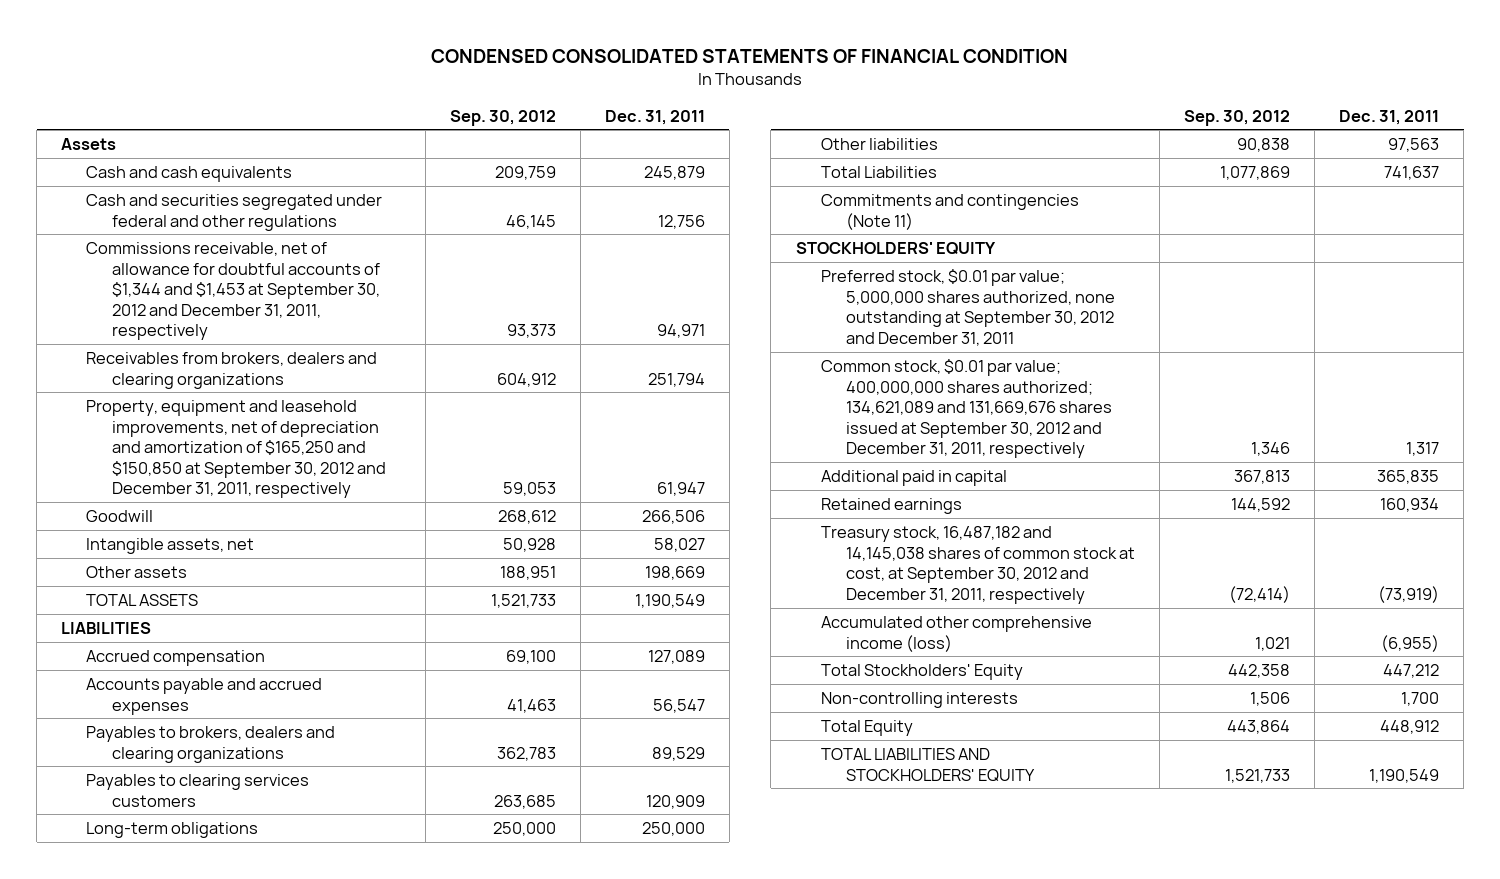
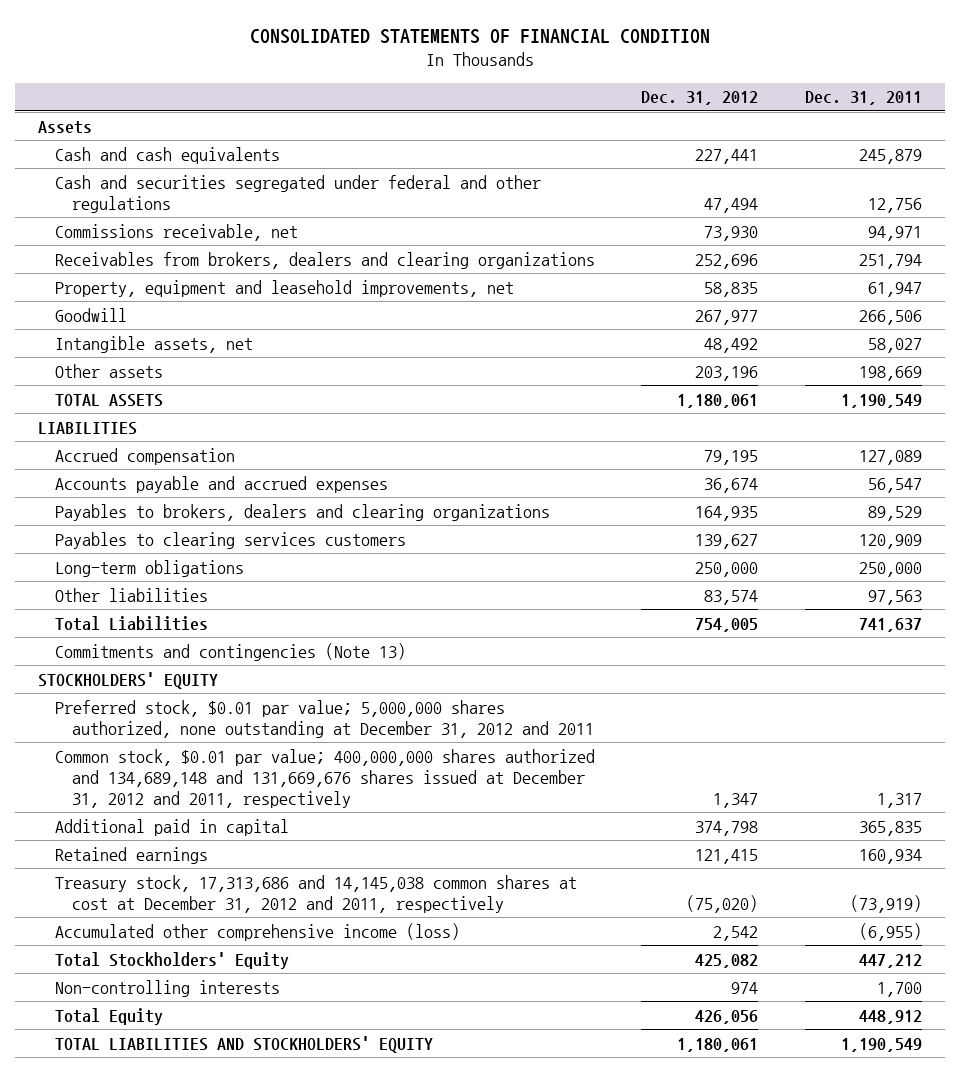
- CONDENSED CONSOLIDATED STATEMENTS OF FINANCIAL CONDITION
+ CONSOLIDATED STATEMENTS OF FINANCIAL CONDITION
- | Sep. 30, 2012 | Dec. 31, 2011
+ | Dec. 31, 2012 | Dec. 31, 2011
- Commissions receivable, net of allowance for doubtful accounts of $1,344 and $1,453 at September 30, 2012 and December 31, 2011, respectively | 93,373 | 94,971
+ Commissions receivable, net | 73,930 | 94,971
- Property, equipment and leasehold improvements, net of depreciation and amortization of $165,250 and $150,850 at September 30, 2012 and December 31, 2011, respectively | 59,053 | 61,947
+ Property, equipment and leasehold improvements, net | 58,835 | 61,947
- Commitments and contingencies (Note 11)
+ Commitments and contingencies (Note 13)
- Preferred stock, $0.01 par value; 5,000,000 shares authorized, none outstanding at September 30, 2012 and December 31, 2011
- Common stock, $0.01 par value; 400,000,000 shares authorized; 134,621,089 and 131,669,676 shares issued at September 30, 2012 and December 31, 2011, respectively | 1,346 | 1,317
+ Preferred stock, $0.01 par value; 5,000,000 shares authorized, none outstanding at December 31, 2012 and 2011
+ Common stock, $0.01 par value; 400,000,000 shares authorized and 134,689,148 and 131,669,676 shares issued at December 31, 2012 and 2011, respectively | 1,347 | 1,317
- Treasury stock, 16,487,182 and 14,145,038 shares of common stock at cost, at September 30, 2012 and December 31, 2011, respectively | (72,414) | (73,919)
+ Treasury stock, 17,313,686 and 14,145,038 common shares at cost at December 31, 2012 and 2011, respectively | (75,020) | (73,919)

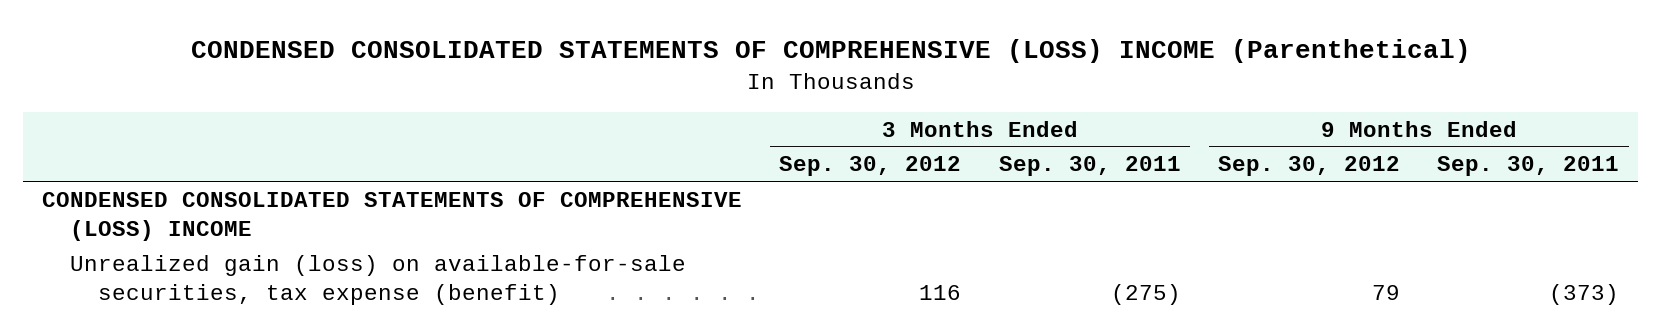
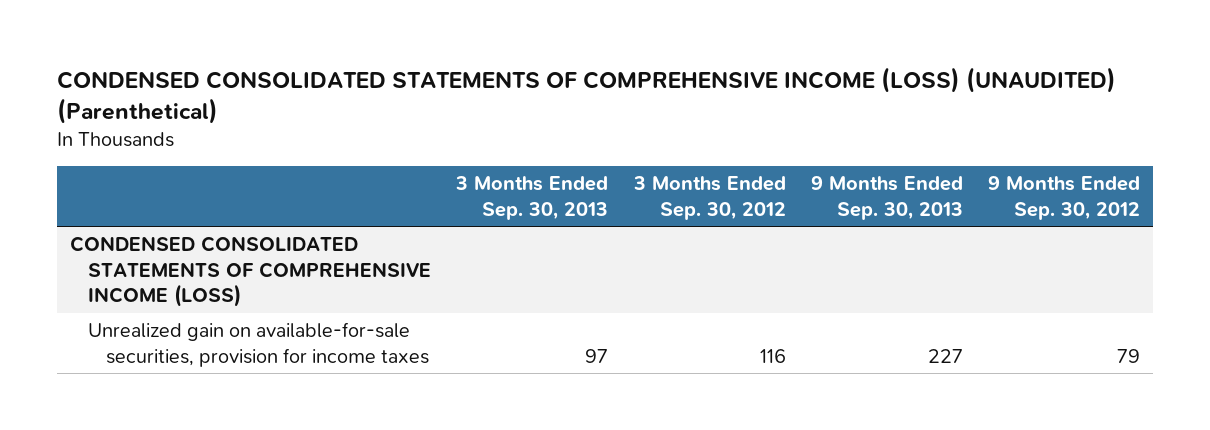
- CONDENSED CONSOLIDATED STATEMENTS OF COMPREHENSIVE (LOSS) INCOME (Parenthetical)
+ CONDENSED CONSOLIDATED STATEMENTS OF COMPREHENSIVE INCOME (LOSS) (UNAUDITED) (Parenthetical)
- | 3 Months Ended Sep. 30, 2012 | 3 Months Ended Sep. 30, 2011 | 9 Months Ended Sep. 30, 2012 | 9 Months Ended Sep. 30, 2011
+ | 3 Months Ended Sep. 30, 2013 | 3 Months Ended Sep. 30, 2012 | 9 Months Ended Sep. 30, 2013 | 9 Months Ended Sep. 30, 2012
- CONDENSED CONSOLIDATED STATEMENTS OF COMPREHENSIVE (LOSS) INCOME
- Unrealized gain (loss) on available-for-sale securities, tax expense (benefit) | 116 | (275) | 79 | (373)
+ CONDENSED CONSOLIDATED STATEMENTS OF COMPREHENSIVE INCOME (LOSS)
+ Unrealized gain on available-for-sale securities, provision for income taxes | 97 | 116 | 227 | 79

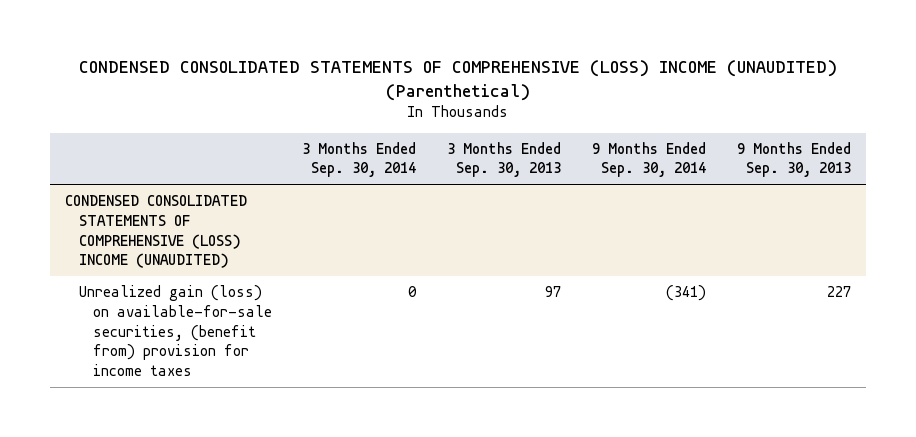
- CONDENSED CONSOLIDATED STATEMENTS OF COMPREHENSIVE INCOME (LOSS) (UNAUDITED) (Parenthetical)
+ CONDENSED CONSOLIDATED STATEMENTS OF COMPREHENSIVE (LOSS) INCOME (UNAUDITED) (Parenthetical)
- | 3 Months Ended Sep. 30, 2013 | 3 Months Ended Sep. 30, 2012 | 9 Months Ended Sep. 30, 2013 | 9 Months Ended Sep. 30, 2012
+ | 3 Months Ended Sep. 30, 2014 | 3 Months Ended Sep. 30, 2013 | 9 Months Ended Sep. 30, 2014 | 9 Months Ended Sep. 30, 2013
- CONDENSED CONSOLIDATED STATEMENTS OF COMPREHENSIVE INCOME (LOSS)
- Unrealized gain on available-for-sale securities, provision for income taxes | 97 | 116 | 227 | 79
+ CONDENSED CONSOLIDATED STATEMENTS OF COMPREHENSIVE (LOSS) INCOME (UNAUDITED)
+ Unrealized gain (loss) on available-for-sale securities, (benefit from) provision for income taxes | 0 | 97 | (341) | 227

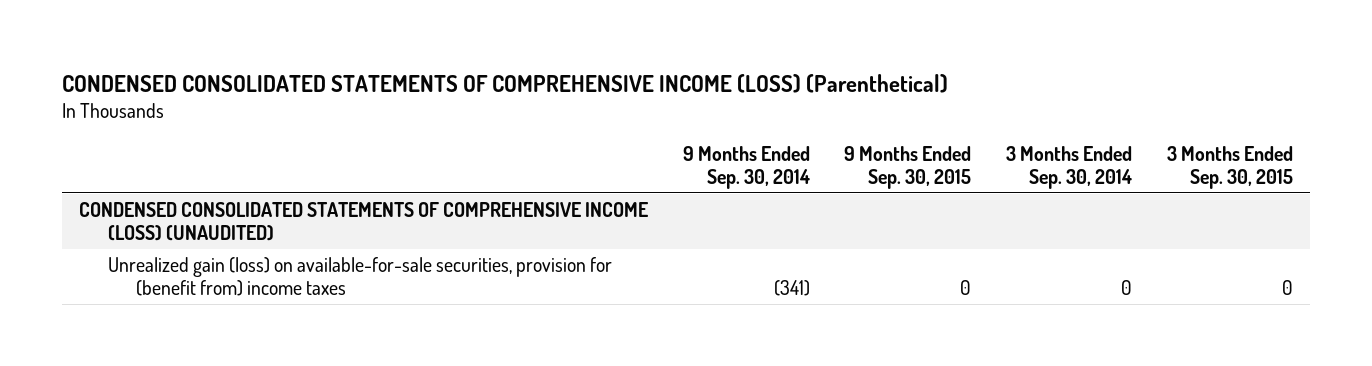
- CONDENSED CONSOLIDATED STATEMENTS OF COMPREHENSIVE (LOSS) INCOME (UNAUDITED) (Parenthetical)
+ CONDENSED CONSOLIDATED STATEMENTS OF COMPREHENSIVE INCOME (LOSS) (Parenthetical)
- | 3 Months Ended Sep. 30, 2014 | 3 Months Ended Sep. 30, 2013 | 9 Months Ended Sep. 30, 2014 | 9 Months Ended Sep. 30, 2013
+ | 9 Months Ended Sep. 30, 2014 | 9 Months Ended Sep. 30, 2015 | 3 Months Ended Sep. 30, 2014 | 3 Months Ended Sep. 30, 2015
- CONDENSED CONSOLIDATED STATEMENTS OF COMPREHENSIVE (LOSS) INCOME (UNAUDITED)
- Unrealized gain (loss) on available-for-sale securities, (benefit from) provision for income taxes | 0 | 97 | (341) | 227
+ CONDENSED CONSOLIDATED STATEMENTS OF COMPREHENSIVE INCOME (LOSS) (UNAUDITED)
+ Unrealized gain (loss) on available-for-sale securities, provision for (benefit from) income taxes | (341) | 0 | 0 | 0

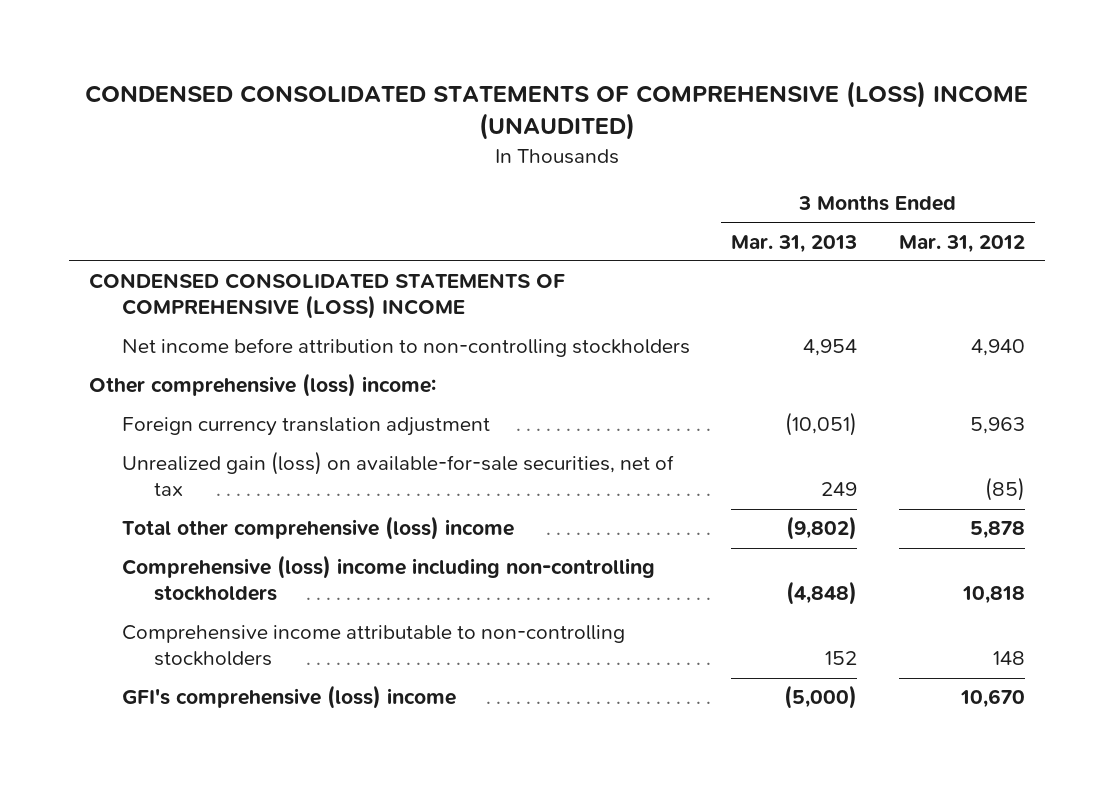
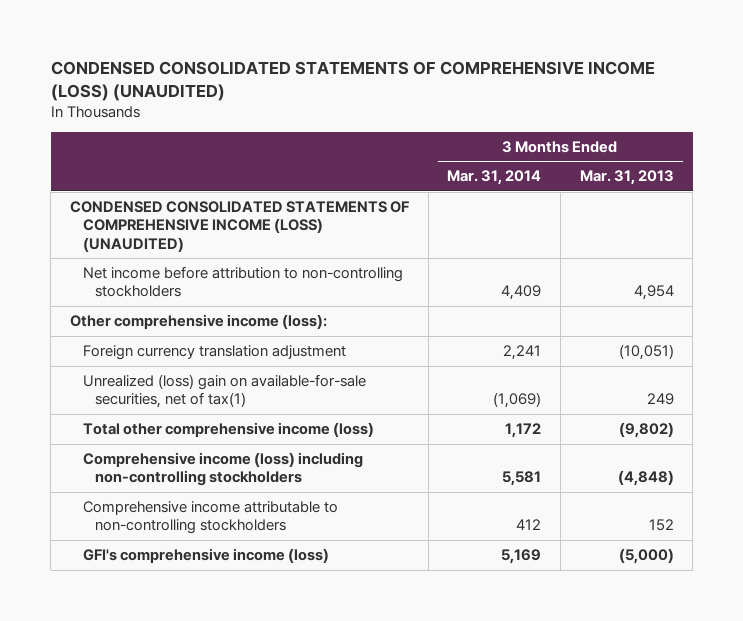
- CONDENSED CONSOLIDATED STATEMENTS OF COMPREHENSIVE (LOSS) INCOME (UNAUDITED)
+ CONDENSED CONSOLIDATED STATEMENTS OF COMPREHENSIVE INCOME (LOSS) (UNAUDITED)
- | 3 Months Ended Mar. 31, 2013 | 3 Months Ended Mar. 31, 2012
+ | 3 Months Ended Mar. 31, 2014 | 3 Months Ended Mar. 31, 2013
- CONDENSED CONSOLIDATED STATEMENTS OF COMPREHENSIVE (LOSS) INCOME
+ CONDENSED CONSOLIDATED STATEMENTS OF COMPREHENSIVE INCOME (LOSS) (UNAUDITED)
- Other comprehensive (loss) income:
+ Other comprehensive income (loss):
- Unrealized gain (loss) on available-for-sale securities, net of tax | 249 | (85)
- Total other comprehensive (loss) income | (9,802) | 5,878
- Comprehensive (loss) income including non-controlling stockholders | (4,848) | 10,818
+ Unrealized (loss) gain on available-for-sale securities, net of tax(1) | (1,069) | 249
+ Total other comprehensive income (loss) | 1,172 | (9,802)
+ Comprehensive income (loss) including non-controlling stockholders | 5,581 | (4,848)
- GFI's comprehensive (loss) income | (5,000) | 10,670
+ GFI's comprehensive income (loss) | 5,169 | (5,000)

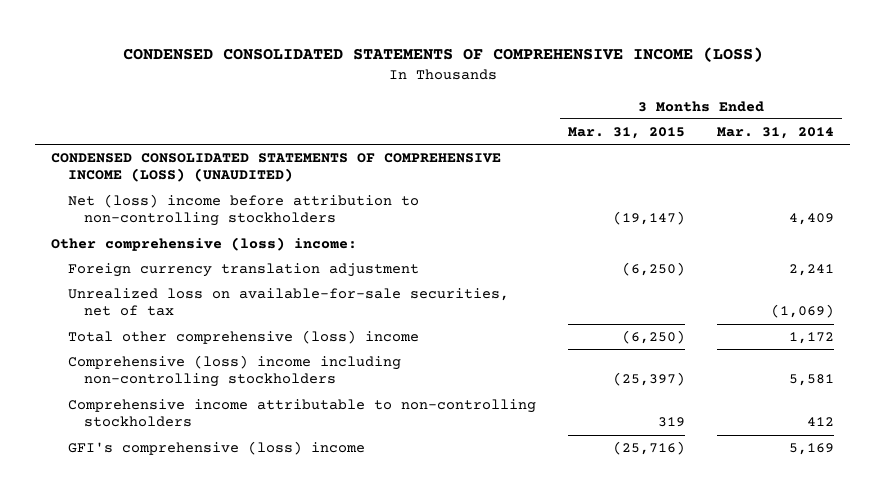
- CONDENSED CONSOLIDATED STATEMENTS OF COMPREHENSIVE INCOME (LOSS) (UNAUDITED)
+ CONDENSED CONSOLIDATED STATEMENTS OF COMPREHENSIVE INCOME (LOSS)
- | 3 Months Ended Mar. 31, 2014 | 3 Months Ended Mar. 31, 2013
+ | 3 Months Ended Mar. 31, 2015 | 3 Months Ended Mar. 31, 2014
- Net income before attribution to non-controlling stockholders | 4,409 | 4,954
- Other comprehensive income (loss):
+ Net (loss) income before attribution to non-controlling stockholders | (19,147) | 4,409
+ Other comprehensive (loss) income:
- Unrealized (loss) gain on available-for-sale securities, net of tax(1) | (1,069) | 249
- Total other comprehensive income (loss) | 1,172 | (9,802)
- Comprehensive income (loss) including non-controlling stockholders | 5,581 | (4,848)
+ Unrealized loss on available-for-sale securities, net of tax | | (1,069)
+ Total other comprehensive (loss) income | (6,250) | 1,172
+ Comprehensive (loss) income including non-controlling stockholders | (25,397) | 5,581
- GFI's comprehensive income (loss) | 5,169 | (5,000)
+ GFI's comprehensive (loss) income | (25,716) | 5,169

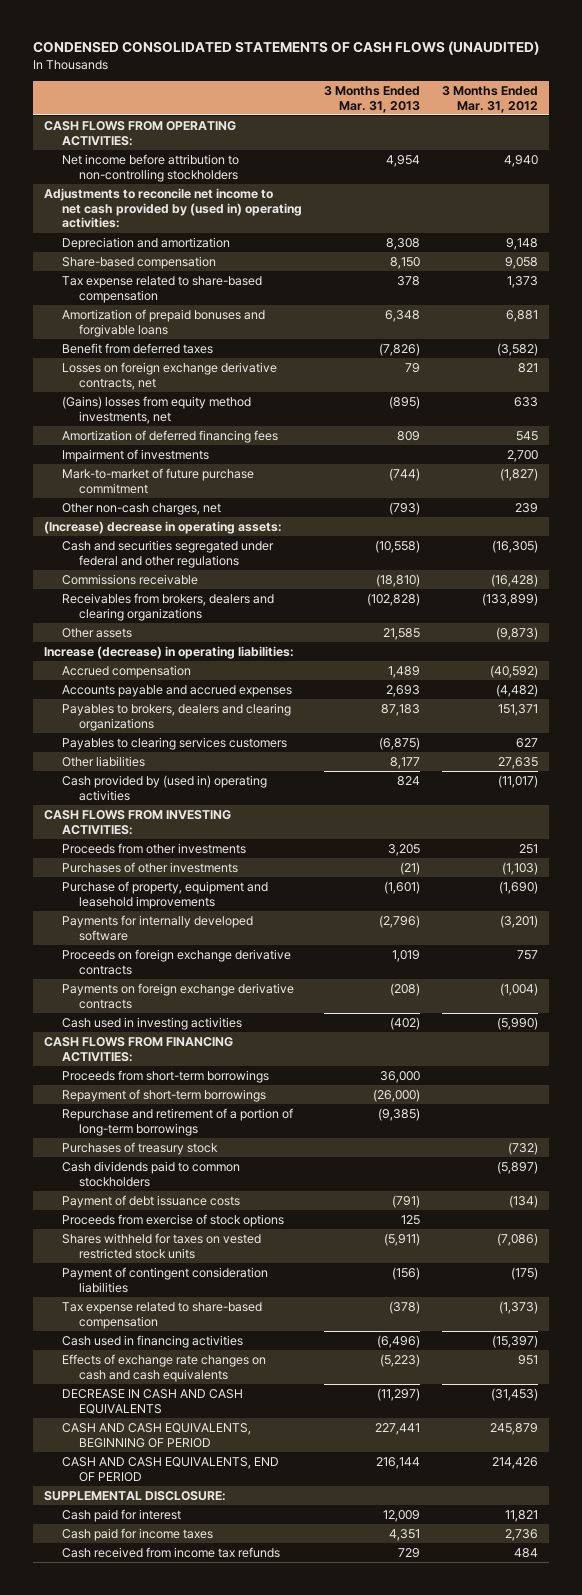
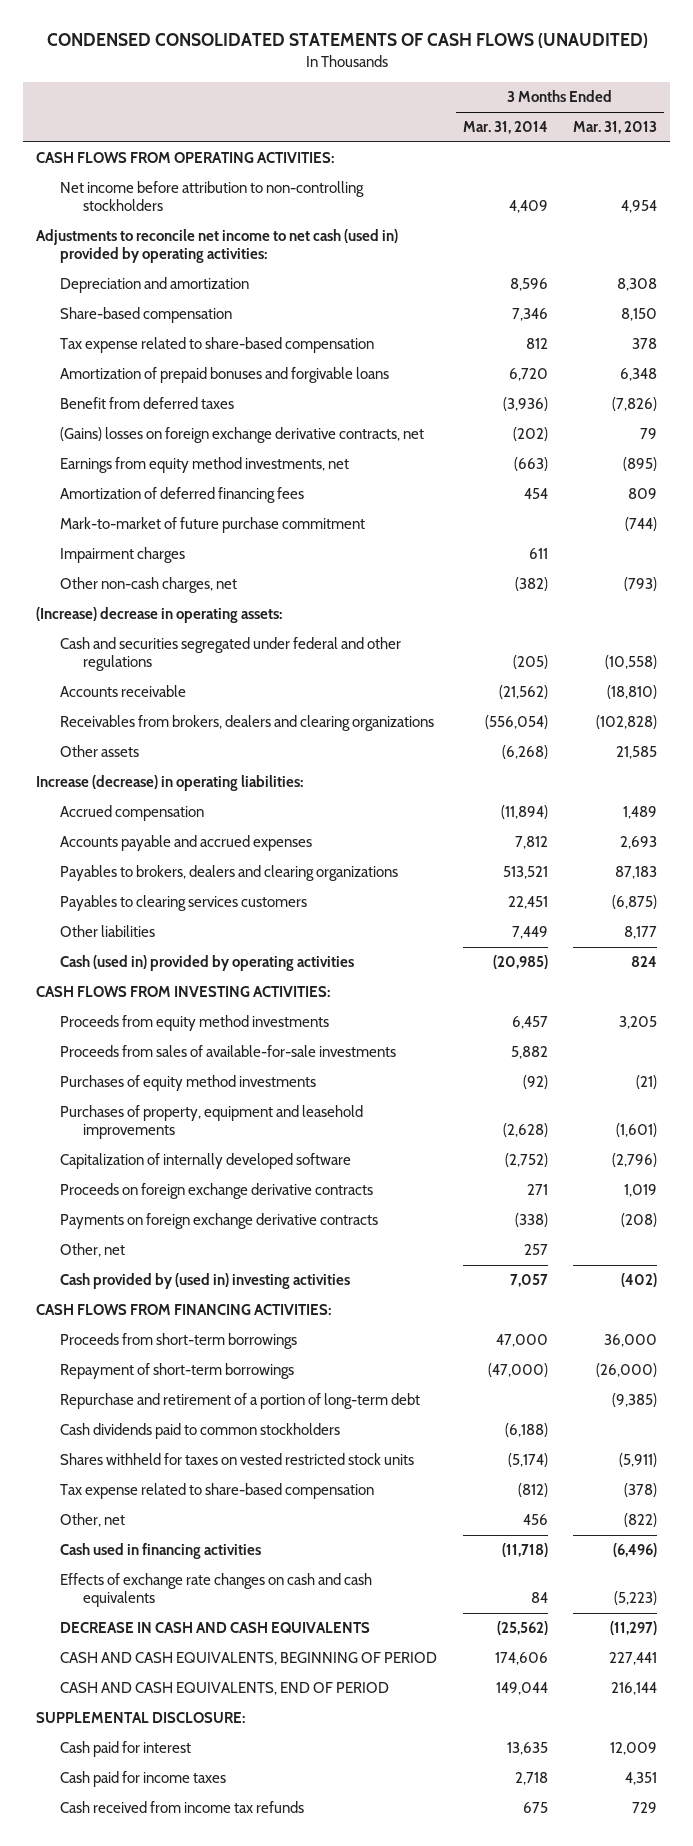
- | 3 Months Ended Mar. 31, 2013 | 3 Months Ended Mar. 31, 2012
+ | 3 Months Ended Mar. 31, 2014 | 3 Months Ended Mar. 31, 2013
- Adjustments to reconcile net income to net cash provided by (used in) operating activities:
+ Adjustments to reconcile net income to net cash (used in) provided by operating activities:
- Losses on foreign exchange derivative contracts, net | 79 | 821
- (Gains) losses from equity method investments, net | (895) | 633
+ (Gains) losses on foreign exchange derivative contracts, net | (202) | 79
+ Earnings from equity method investments, net | (663) | (895)
- Impairment of investments | | 2,700
+ Impairment charges | 611 |
- Commissions receivable | (18,810) | (16,428)
+ Accounts receivable | (21,562) | (18,810)
- Cash provided by (used in) operating activities | 824 | (11,017)
+ Cash (used in) provided by operating activities | (20,985) | 824
- Proceeds from other investments | 3,205 | 251
- Purchases of other investments | (21) | (1,103)
- Purchase of property, equipment and leasehold improvements | (1,601) | (1,690)
- Payments for internally developed software | (2,796) | (3,201)
+ Proceeds from equity method investments | 6,457 | 3,205
+ Proceeds from sales of available-for-sale investments | 5,882 |
+ Purchases of equity method investments | (92) | (21)
+ Purchases of property, equipment and leasehold improvements | (2,628) | (1,601)
+ Capitalization of internally developed software | (2,752) | (2,796)
- Cash used in investing activities | (402) | (5,990)
+ Other, net | 257 |
+ Cash provided by (used in) investing activities | 7,057 | (402)
- Repurchase and retirement of a portion of long-term borrowings | (9,385) |
- Purchases of treasury stock | | (732)
+ Repurchase and retirement of a portion of long-term debt | | (9,385)
- Payment of debt issuance costs | (791) | (134)
- Proceeds from exercise of stock options | 125 |
- Payment of contingent consideration liabilities | (156) | (175)
+ Other, net | 456 | (822)

